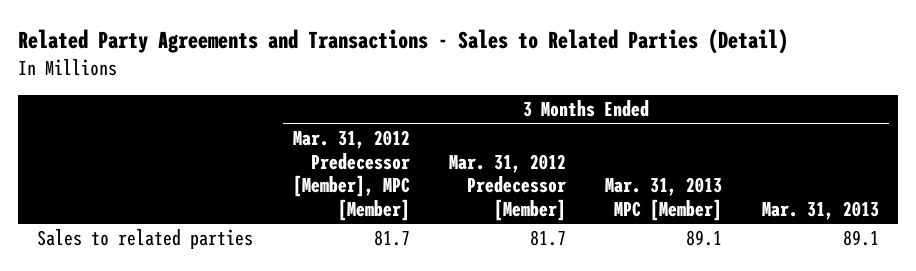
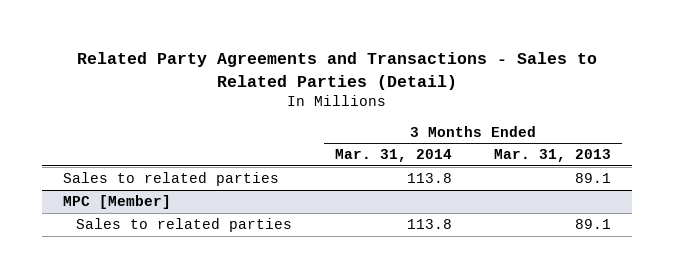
- | 3 Months Ended Mar. 31, 2012 Predecessor [Member], MPC [Member] | 3 Months Ended Mar. 31, 2012 Predecessor [Member] | 3 Months Ended Mar. 31, 2013 MPC [Member] | 3 Months Ended Mar. 31, 2013
+ | 3 Months Ended Mar. 31, 2014 | 3 Months Ended Mar. 31, 2013
+ MPC [Member]
+ Sales to related parties | 113.8 | 89.1

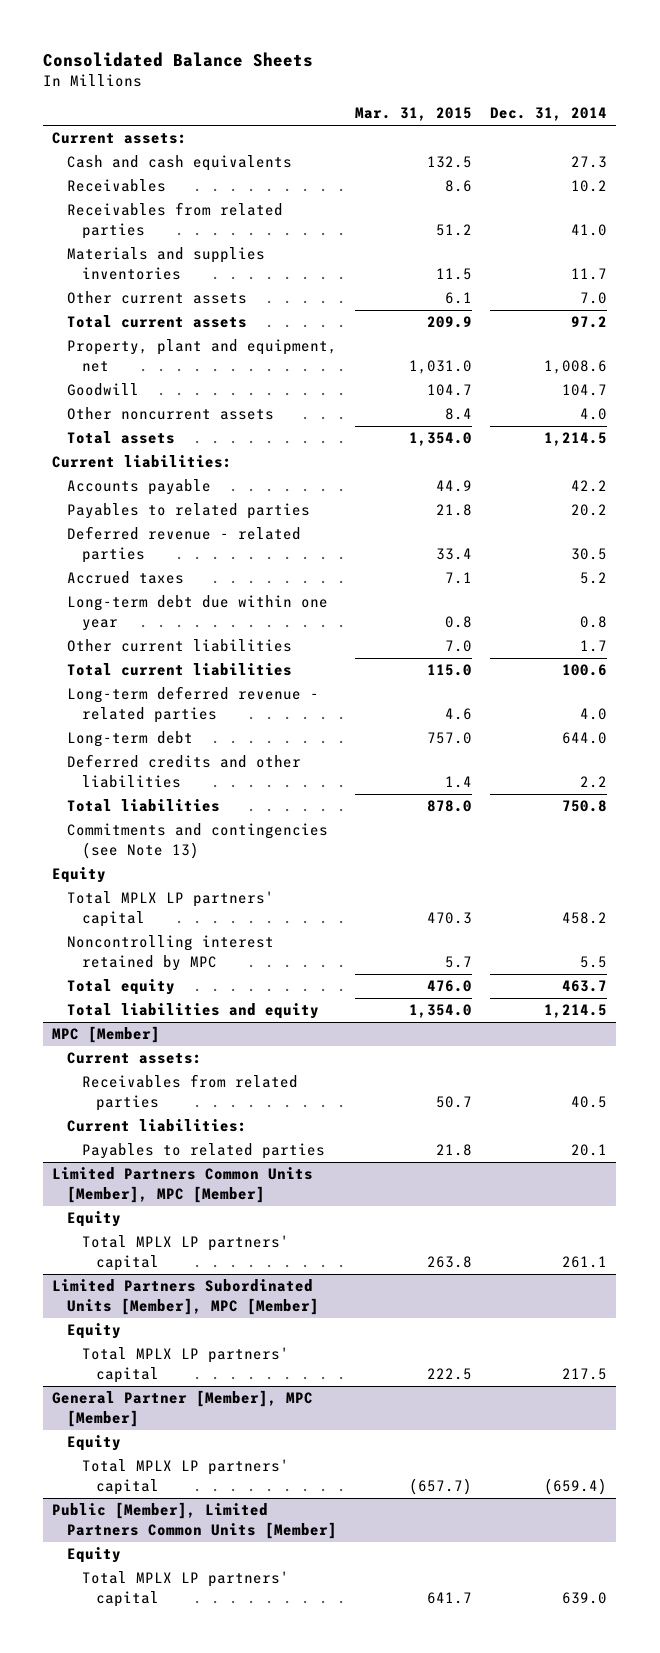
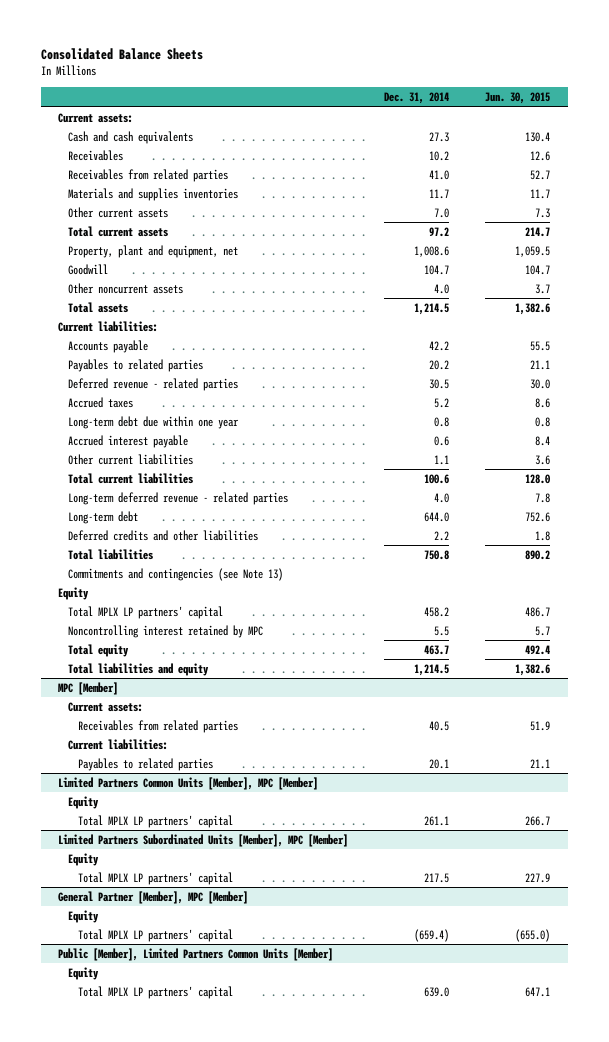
- | Mar. 31, 2015 | Dec. 31, 2014
+ | Dec. 31, 2014 | Jun. 30, 2015
- Other current liabilities | 7.0 | 1.7
+ Accrued interest payable | 0.6 | 8.4
+ Other current liabilities | 1.1 | 3.6

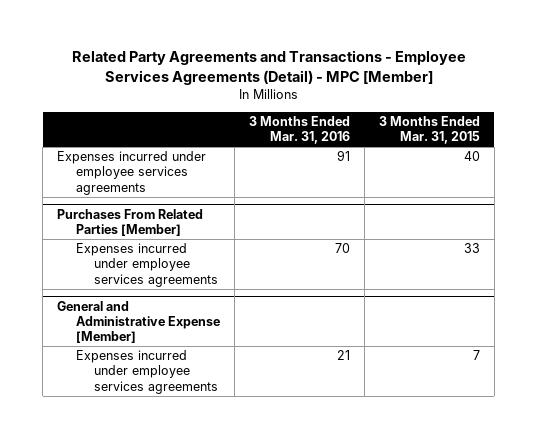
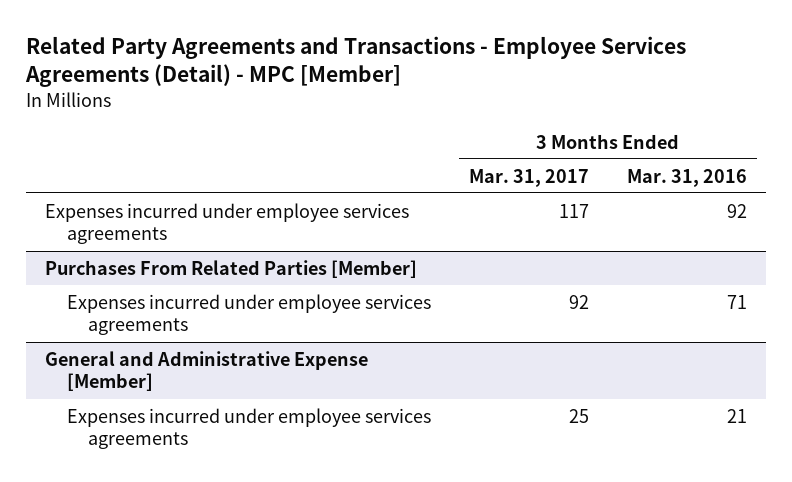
- | 3 Months Ended Mar. 31, 2016 | 3 Months Ended Mar. 31, 2015
+ | 3 Months Ended Mar. 31, 2017 | 3 Months Ended Mar. 31, 2016
- Expenses incurred under employee services agreements | 91 | 40
+ Expenses incurred under employee services agreements | 117 | 92
@ Purchases From Related Parties [Member]
- Expenses incurred under employee services agreements | 70 | 33
+ Expenses incurred under employee services agreements | 92 | 71

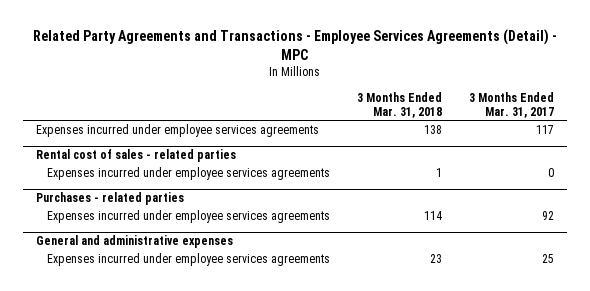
- Related Party Agreements and Transactions - Employee Services Agreements (Detail) - MPC [Member]
+ Related Party Agreements and Transactions - Employee Services Agreements (Detail) - MPC
- | 3 Months Ended Mar. 31, 2017 | 3 Months Ended Mar. 31, 2016
+ | 3 Months Ended Mar. 31, 2018 | 3 Months Ended Mar. 31, 2017
- Purchases From Related Parties [Member]
+ Rental cost of sales - related parties
+ Expenses incurred under employee services agreements | 1 | 0
+ Purchases - related parties
- General and Administrative Expense [Member]
+ General and administrative expenses

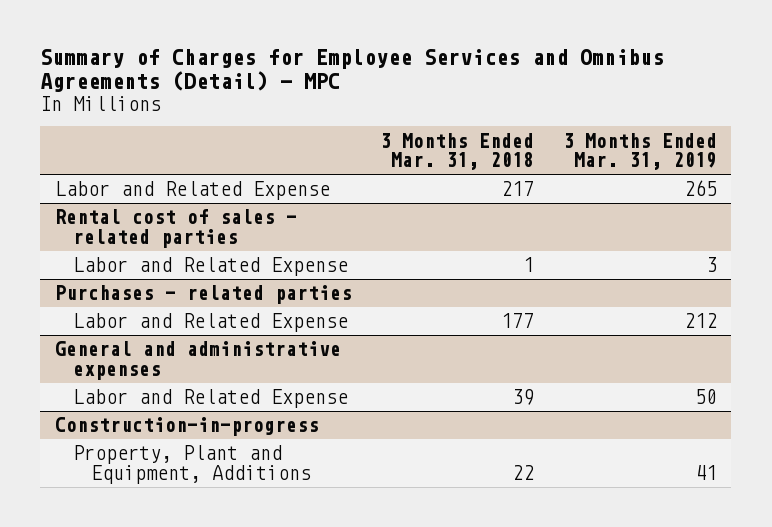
- Related Party Agreements and Transactions - Employee Services Agreements (Detail) - MPC
+ Summary of Charges for Employee Services and Omnibus Agreements (Detail) - MPC
- | 3 Months Ended Mar. 31, 2018 | 3 Months Ended Mar. 31, 2017
+ | 3 Months Ended Mar. 31, 2018 | 3 Months Ended Mar. 31, 2019
- Expenses incurred under employee services agreements | 138 | 117
+ Labor and Related Expense | 217 | 265
@ Rental cost of sales - related parties
- Expenses incurred under employee services agreements | 1 | 0
+ Labor and Related Expense | 1 | 3
@ Purchases - related parties
- Expenses incurred under employee services agreements | 114 | 92
+ Labor and Related Expense | 177 | 212
@ General and administrative expenses
- Expenses incurred under employee services agreements | 23 | 25
+ Labor and Related Expense | 39 | 50
+ Construction-in-progress
+ Property, Plant and Equipment, Additions | 22 | 41

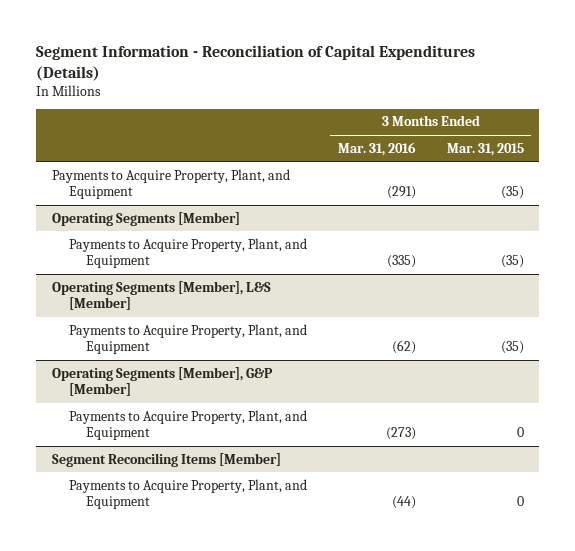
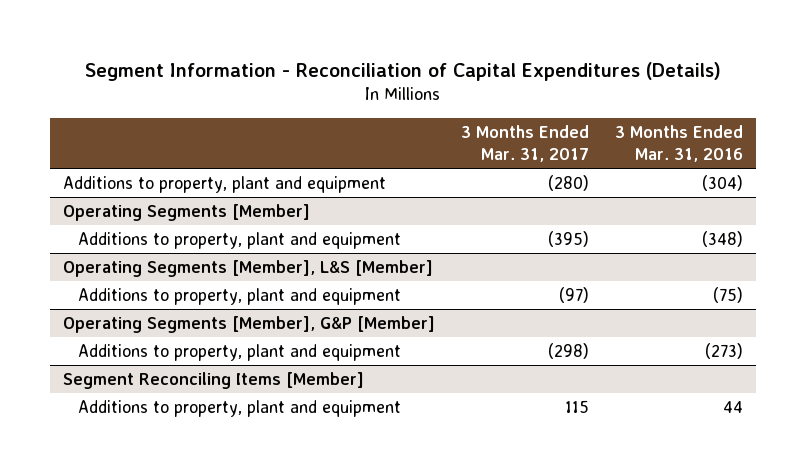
- | 3 Months Ended Mar. 31, 2016 | 3 Months Ended Mar. 31, 2015
+ | 3 Months Ended Mar. 31, 2017 | 3 Months Ended Mar. 31, 2016
- Payments to Acquire Property, Plant, and Equipment | (291) | (35)
+ Additions to property, plant and equipment | (280) | (304)
@ Operating Segments [Member]
- Payments to Acquire Property, Plant, and Equipment | (335) | (35)
+ Additions to property, plant and equipment | (395) | (348)
@ Operating Segments [Member], L&S [Member]
- Payments to Acquire Property, Plant, and Equipment | (62) | (35)
+ Additions to property, plant and equipment | (97) | (75)
@ Operating Segments [Member], G&P [Member]
- Payments to Acquire Property, Plant, and Equipment | (273) | 0
+ Additions to property, plant and equipment | (298) | (273)
@ Segment Reconciling Items [Member]
- Payments to Acquire Property, Plant, and Equipment | (44) | 0
+ Additions to property, plant and equipment | 115 | 44

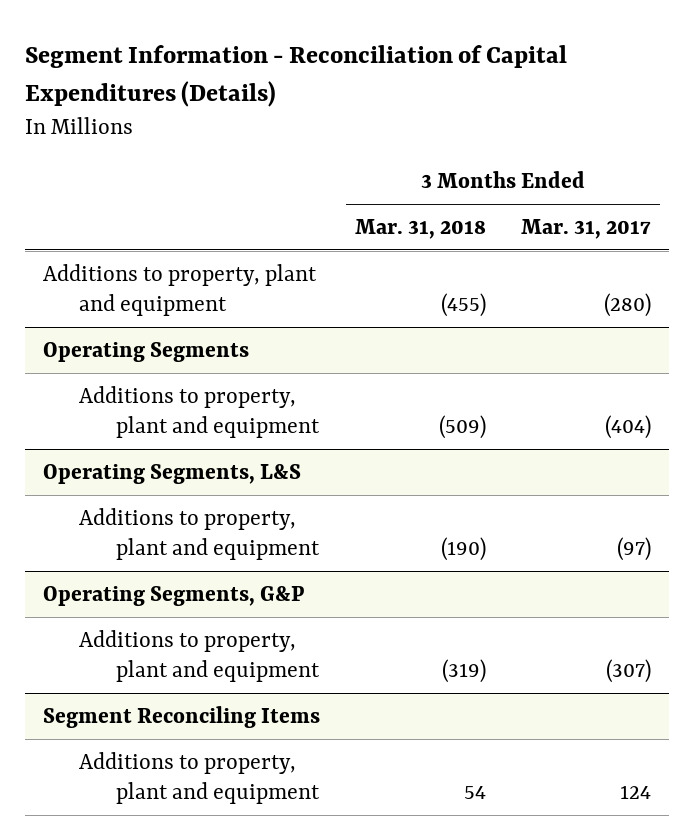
- | 3 Months Ended Mar. 31, 2017 | 3 Months Ended Mar. 31, 2016
+ | 3 Months Ended Mar. 31, 2018 | 3 Months Ended Mar. 31, 2017
- Operating Segments [Member]
- Additions to property, plant and equipment | (395) | (348)
- Operating Segments [Member], L&S [Member]
+ Operating Segments
+ Additions to property, plant and equipment | (509) | (404)
+ Operating Segments, L&S
- Operating Segments [Member], G&P [Member]
- Additions to property, plant and equipment | (298) | (273)
- Segment Reconciling Items [Member]
- Additions to property, plant and equipment | 115 | 44
+ Operating Segments, G&P
+ Additions to property, plant and equipment | (319) | (307)
+ Segment Reconciling Items
+ Additions to property, plant and equipment | 54 | 124

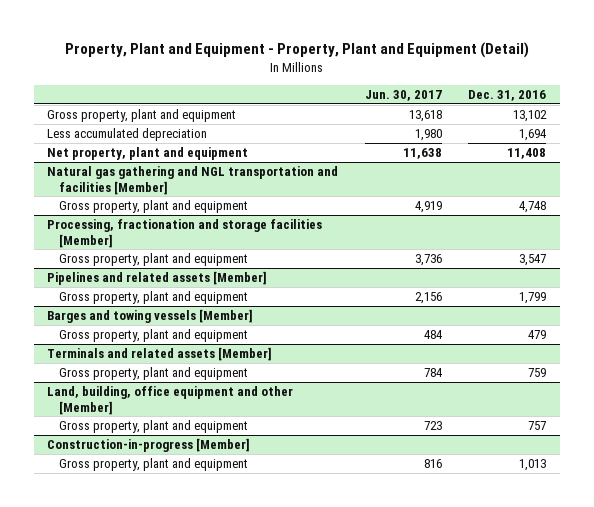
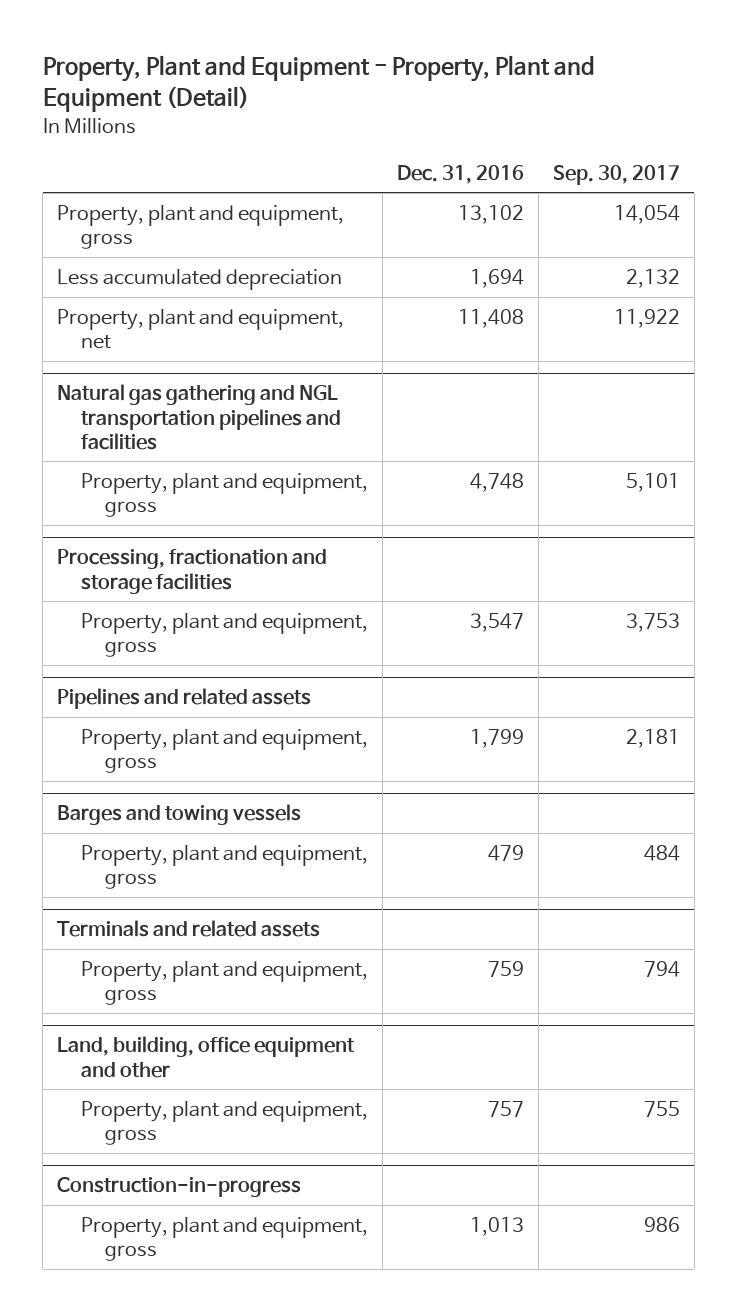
- | Jun. 30, 2017 | Dec. 31, 2016
+ | Dec. 31, 2016 | Sep. 30, 2017
- Gross property, plant and equipment | 13,618 | 13,102
+ Property, plant and equipment, gross | 13,102 | 14,054
- Net property, plant and equipment | 11,638 | 11,408
- Natural gas gathering and NGL transportation and facilities [Member]
- Gross property, plant and equipment | 4,919 | 4,748
- Processing, fractionation and storage facilities [Member]
- Gross property, plant and equipment | 3,736 | 3,547
- Pipelines and related assets [Member]
- Gross property, plant and equipment | 2,156 | 1,799
- Barges and towing vessels [Member]
- Gross property, plant and equipment | 484 | 479
- Terminals and related assets [Member]
- Gross property, plant and equipment | 784 | 759
- Land, building, office equipment and other [Member]
- Gross property, plant and equipment | 723 | 757
- Construction-in-progress [Member]
- Gross property, plant and equipment | 816 | 1,013
+ Property, plant and equipment, net | 11,408 | 11,922
+ Natural gas gathering and NGL transportation pipelines and facilities
+ Property, plant and equipment, gross | 4,748 | 5,101
+ Processing, fractionation and storage facilities
+ Property, plant and equipment, gross | 3,547 | 3,753
+ Pipelines and related assets
+ Property, plant and equipment, gross | 1,799 | 2,181
+ Barges and towing vessels
+ Property, plant and equipment, gross | 479 | 484
+ Terminals and related assets
+ Property, plant and equipment, gross | 759 | 794
+ Land, building, office equipment and other
+ Property, plant and equipment, gross | 757 | 755
+ Construction-in-progress
+ Property, plant and equipment, gross | 1,013 | 986

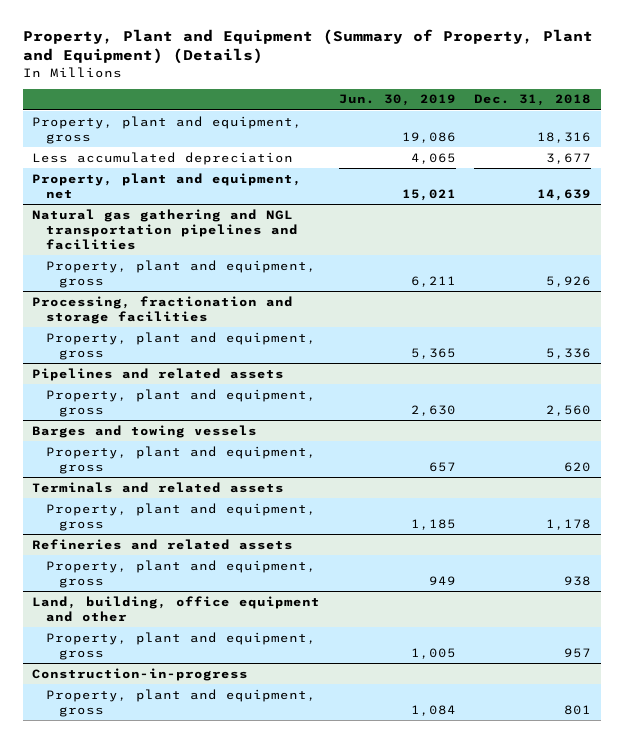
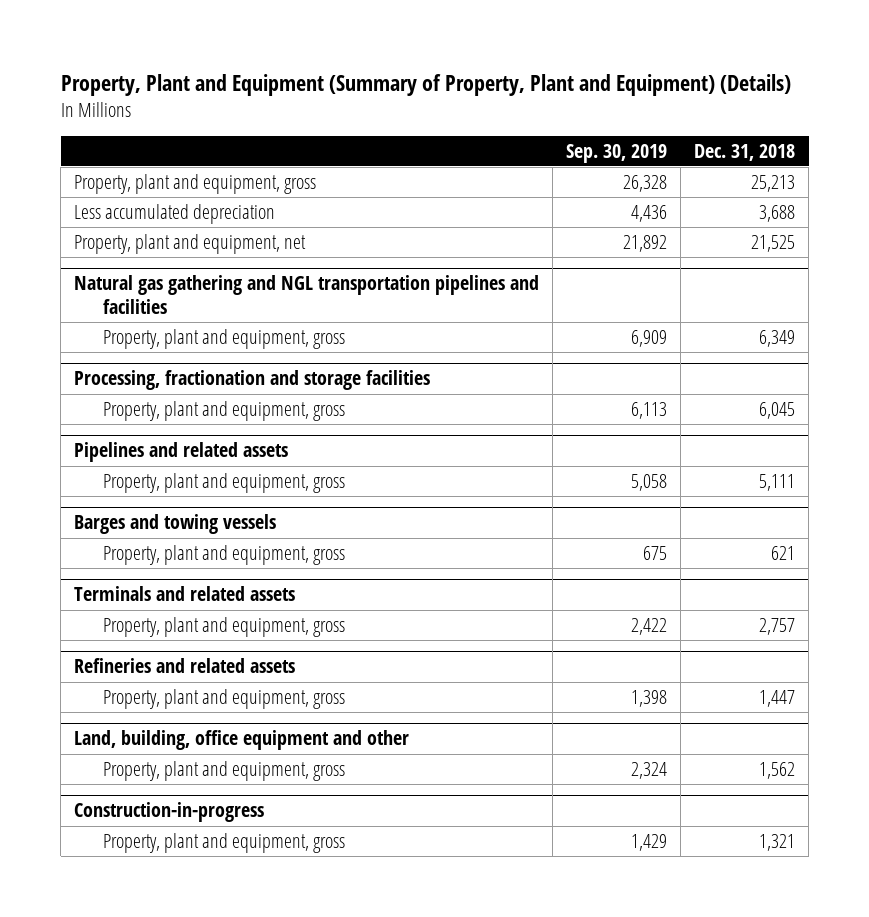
- | Jun. 30, 2019 | Dec. 31, 2018
+ | Sep. 30, 2019 | Dec. 31, 2018
- Property, plant and equipment, gross | 19,086 | 18,316
- Less accumulated depreciation | 4,065 | 3,677
- Property, plant and equipment, net | 15,021 | 14,639
+ Property, plant and equipment, gross | 26,328 | 25,213
+ Less accumulated depreciation | 4,436 | 3,688
+ Property, plant and equipment, net | 21,892 | 21,525
@ Natural gas gathering and NGL transportation pipelines and facilities
- Property, plant and equipment, gross | 6,211 | 5,926
+ Property, plant and equipment, gross | 6,909 | 6,349
@ Processing, fractionation and storage facilities
- Property, plant and equipment, gross | 5,365 | 5,336
+ Property, plant and equipment, gross | 6,113 | 6,045
@ Pipelines and related assets
- Property, plant and equipment, gross | 2,630 | 2,560
+ Property, plant and equipment, gross | 5,058 | 5,111
@ Barges and towing vessels
- Property, plant and equipment, gross | 657 | 620
+ Property, plant and equipment, gross | 675 | 621
@ Terminals and related assets
- Property, plant and equipment, gross | 1,185 | 1,178
+ Property, plant and equipment, gross | 2,422 | 2,757
@ Refineries and related assets
- Property, plant and equipment, gross | 949 | 938
+ Property, plant and equipment, gross | 1,398 | 1,447
@ Land, building, office equipment and other
- Property, plant and equipment, gross | 1,005 | 957
+ Property, plant and equipment, gross | 2,324 | 1,562
@ Construction-in-progress
- Property, plant and equipment, gross | 1,084 | 801
+ Property, plant and equipment, gross | 1,429 | 1,321

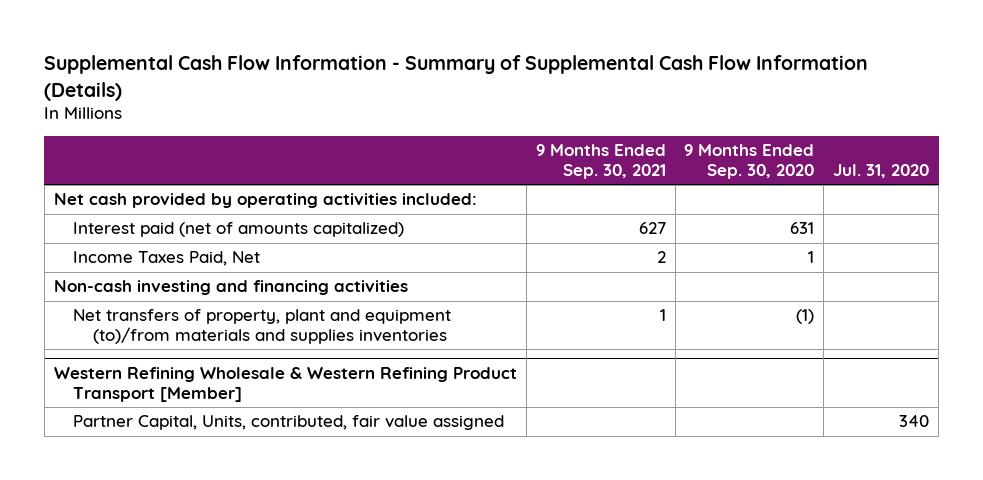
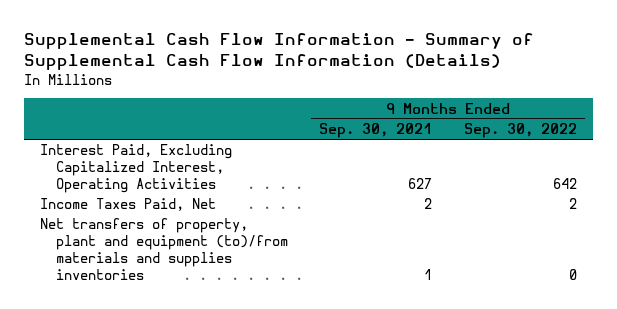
- | 9 Months Ended Sep. 30, 2021 | 9 Months Ended Sep. 30, 2020 | Jul. 31, 2020
+ | 9 Months Ended Sep. 30, 2021 | 9 Months Ended Sep. 30, 2022
- Net cash provided by operating activities included:
- Interest paid (net of amounts capitalized) | 627 | 631 |
+ Interest Paid, Excluding Capitalized Interest, Operating Activities | 627 | 642
- Non-cash investing and financing activities
- Western Refining Wholesale & Western Refining Product Transport [Member]
- Partner Capital, Units, contributed, fair value assigned | | | 340

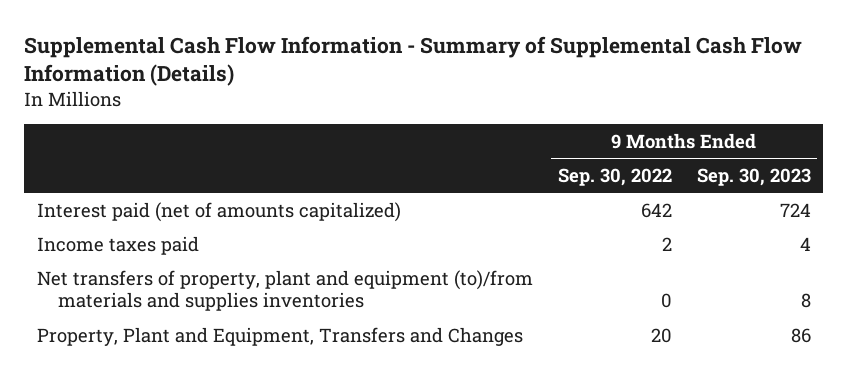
- | 9 Months Ended Sep. 30, 2021 | 9 Months Ended Sep. 30, 2022
+ | 9 Months Ended Sep. 30, 2022 | 9 Months Ended Sep. 30, 2023
- Interest Paid, Excluding Capitalized Interest, Operating Activities | 627 | 642
- Income Taxes Paid, Net | 2 | 2
+ Interest paid (net of amounts capitalized) | 642 | 724
+ Income taxes paid | 2 | 4
+ Property, Plant and Equipment, Transfers and Changes | 20 | 86

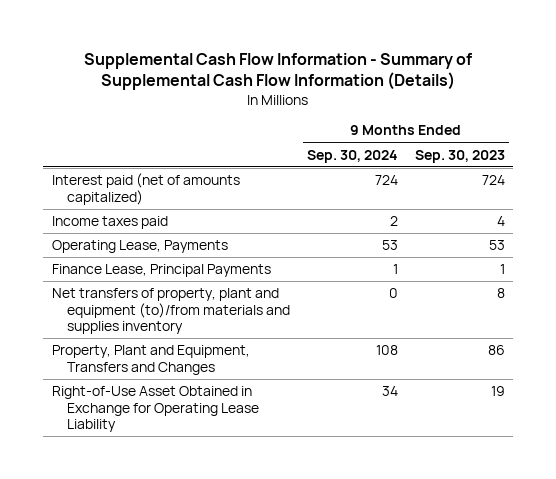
- | 9 Months Ended Sep. 30, 2022 | 9 Months Ended Sep. 30, 2023
+ | 9 Months Ended Sep. 30, 2024 | 9 Months Ended Sep. 30, 2023
- Net transfers of property, plant and equipment (to)/from materials and supplies inventories | 0 | 8
+ Operating Lease, Payments | 53 | 53
+ Finance Lease, Principal Payments | 1 | 1
+ Net transfers of property, plant and equipment (to)/from materials and supplies inventory | 0 | 8
+ Right-of-Use Asset Obtained in Exchange for Operating Lease Liability | 34 | 19

